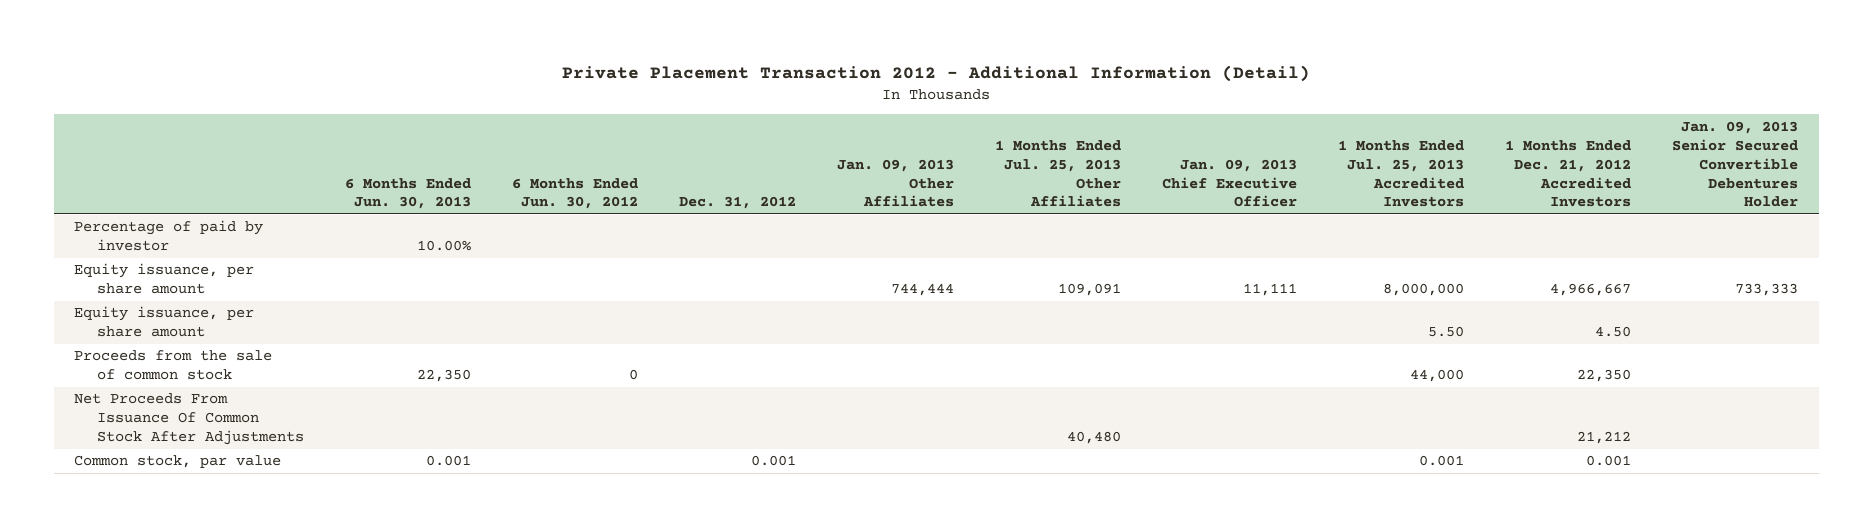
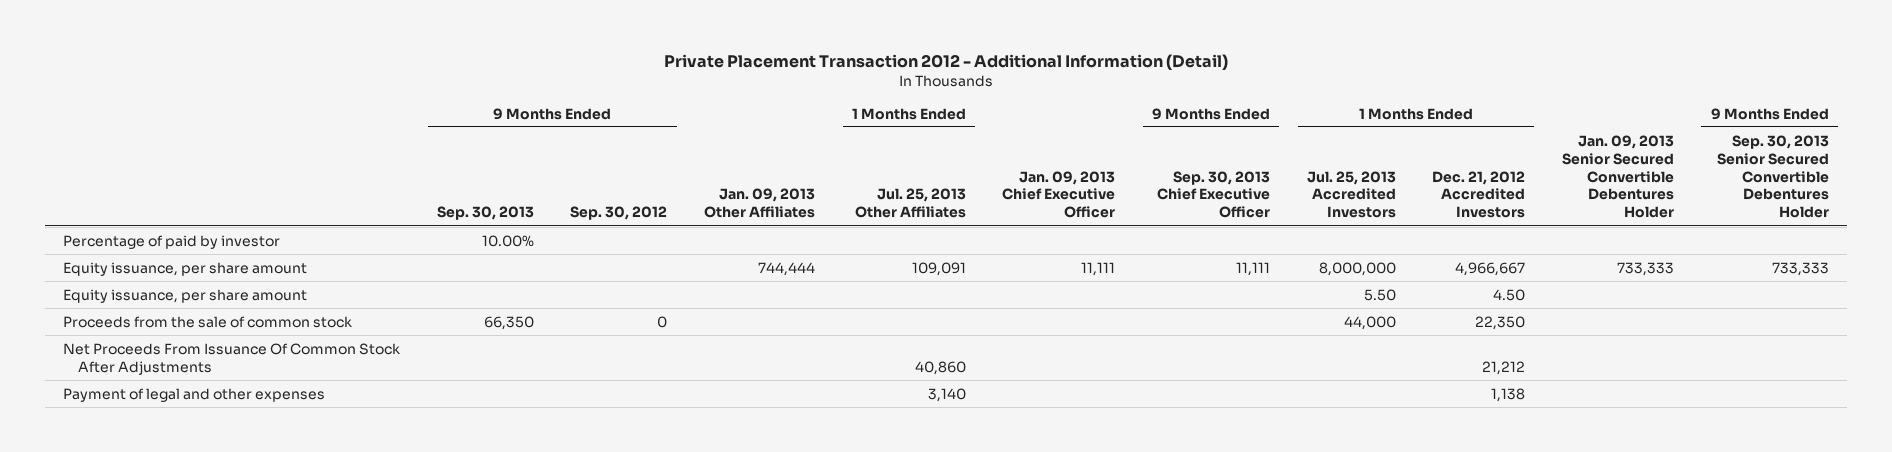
- | 6 Months Ended Jun. 30, 2013 | 6 Months Ended Jun. 30, 2012 | Dec. 31, 2012 | Jan. 09, 2013 Other Affiliates | 1 Months Ended Jul. 25, 2013 Other Affiliates | Jan. 09, 2013 Chief Executive Officer | 1 Months Ended Jul. 25, 2013 Accredited Investors | 1 Months Ended Dec. 21, 2012 Accredited Investors | Jan. 09, 2013 Senior Secured Convertible Debentures Holder
+ | 9 Months Ended Sep. 30, 2013 | 9 Months Ended Sep. 30, 2012 | Jan. 09, 2013 Other Affiliates | 1 Months Ended Jul. 25, 2013 Other Affiliates | Jan. 09, 2013 Chief Executive Officer | 9 Months Ended Sep. 30, 2013 Chief Executive Officer | 1 Months Ended Jul. 25, 2013 Accredited Investors | 1 Months Ended Dec. 21, 2012 Accredited Investors | Jan. 09, 2013 Senior Secured Convertible Debentures Holder | 9 Months Ended Sep. 30, 2013 Senior Secured Convertible Debentures Holder
- Net Proceeds From Issuance Of Common Stock After Adjustments | | | | | 40,480 | | | 21,212 |
- Common stock, par value | 0.001 | | 0.001 | | | | 0.001 | 0.001 |
+ Net Proceeds From Issuance Of Common Stock After Adjustments | | | | 40,860 | | | | 21,212 | |
+ Payment of legal and other expenses | | | | 3,140 | | | | 1,138 | |

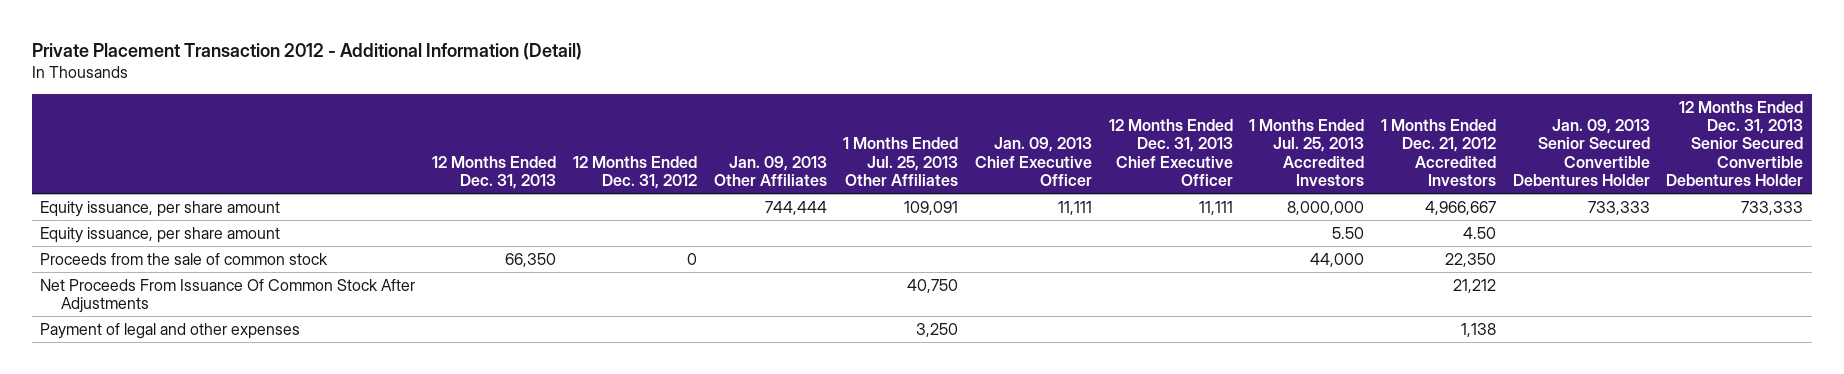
- | 9 Months Ended Sep. 30, 2013 | 9 Months Ended Sep. 30, 2012 | Jan. 09, 2013 Other Affiliates | 1 Months Ended Jul. 25, 2013 Other Affiliates | Jan. 09, 2013 Chief Executive Officer | 9 Months Ended Sep. 30, 2013 Chief Executive Officer | 1 Months Ended Jul. 25, 2013 Accredited Investors | 1 Months Ended Dec. 21, 2012 Accredited Investors | Jan. 09, 2013 Senior Secured Convertible Debentures Holder | 9 Months Ended Sep. 30, 2013 Senior Secured Convertible Debentures Holder
+ | 12 Months Ended Dec. 31, 2013 | 12 Months Ended Dec. 31, 2012 | Jan. 09, 2013 Other Affiliates | 1 Months Ended Jul. 25, 2013 Other Affiliates | Jan. 09, 2013 Chief Executive Officer | 12 Months Ended Dec. 31, 2013 Chief Executive Officer | 1 Months Ended Jul. 25, 2013 Accredited Investors | 1 Months Ended Dec. 21, 2012 Accredited Investors | Jan. 09, 2013 Senior Secured Convertible Debentures Holder | 12 Months Ended Dec. 31, 2013 Senior Secured Convertible Debentures Holder
- Percentage of paid by investor | 10.00% | | | | | | | | |
- Net Proceeds From Issuance Of Common Stock After Adjustments | | | | 40,860 | | | | 21,212 | |
- Payment of legal and other expenses | | | | 3,140 | | | | 1,138 | |
+ Net Proceeds From Issuance Of Common Stock After Adjustments | | | | 40,750 | | | | 21,212 | |
+ Payment of legal and other expenses | | | | 3,250 | | | | 1,138 | |

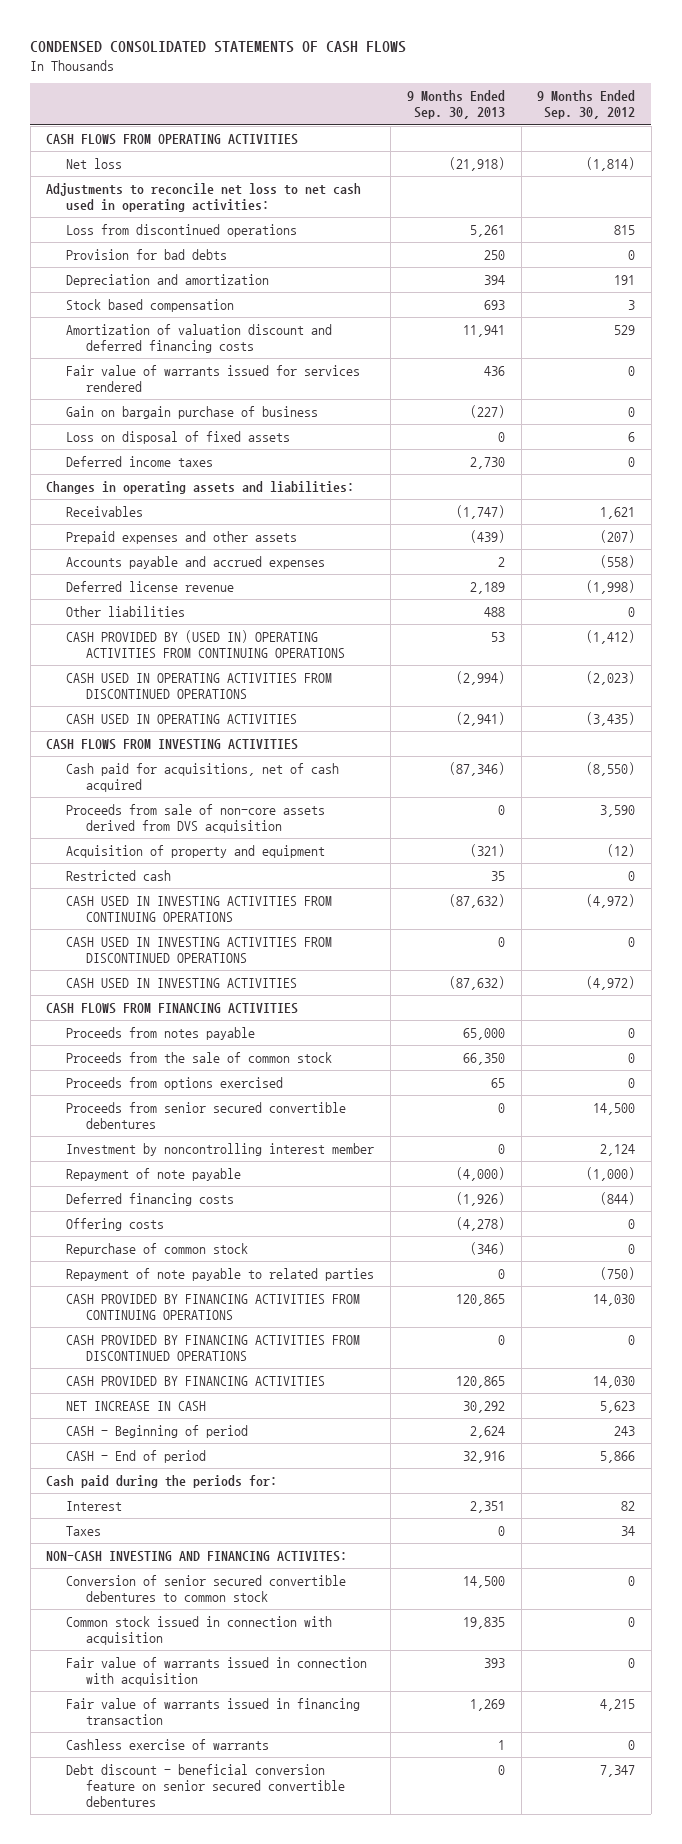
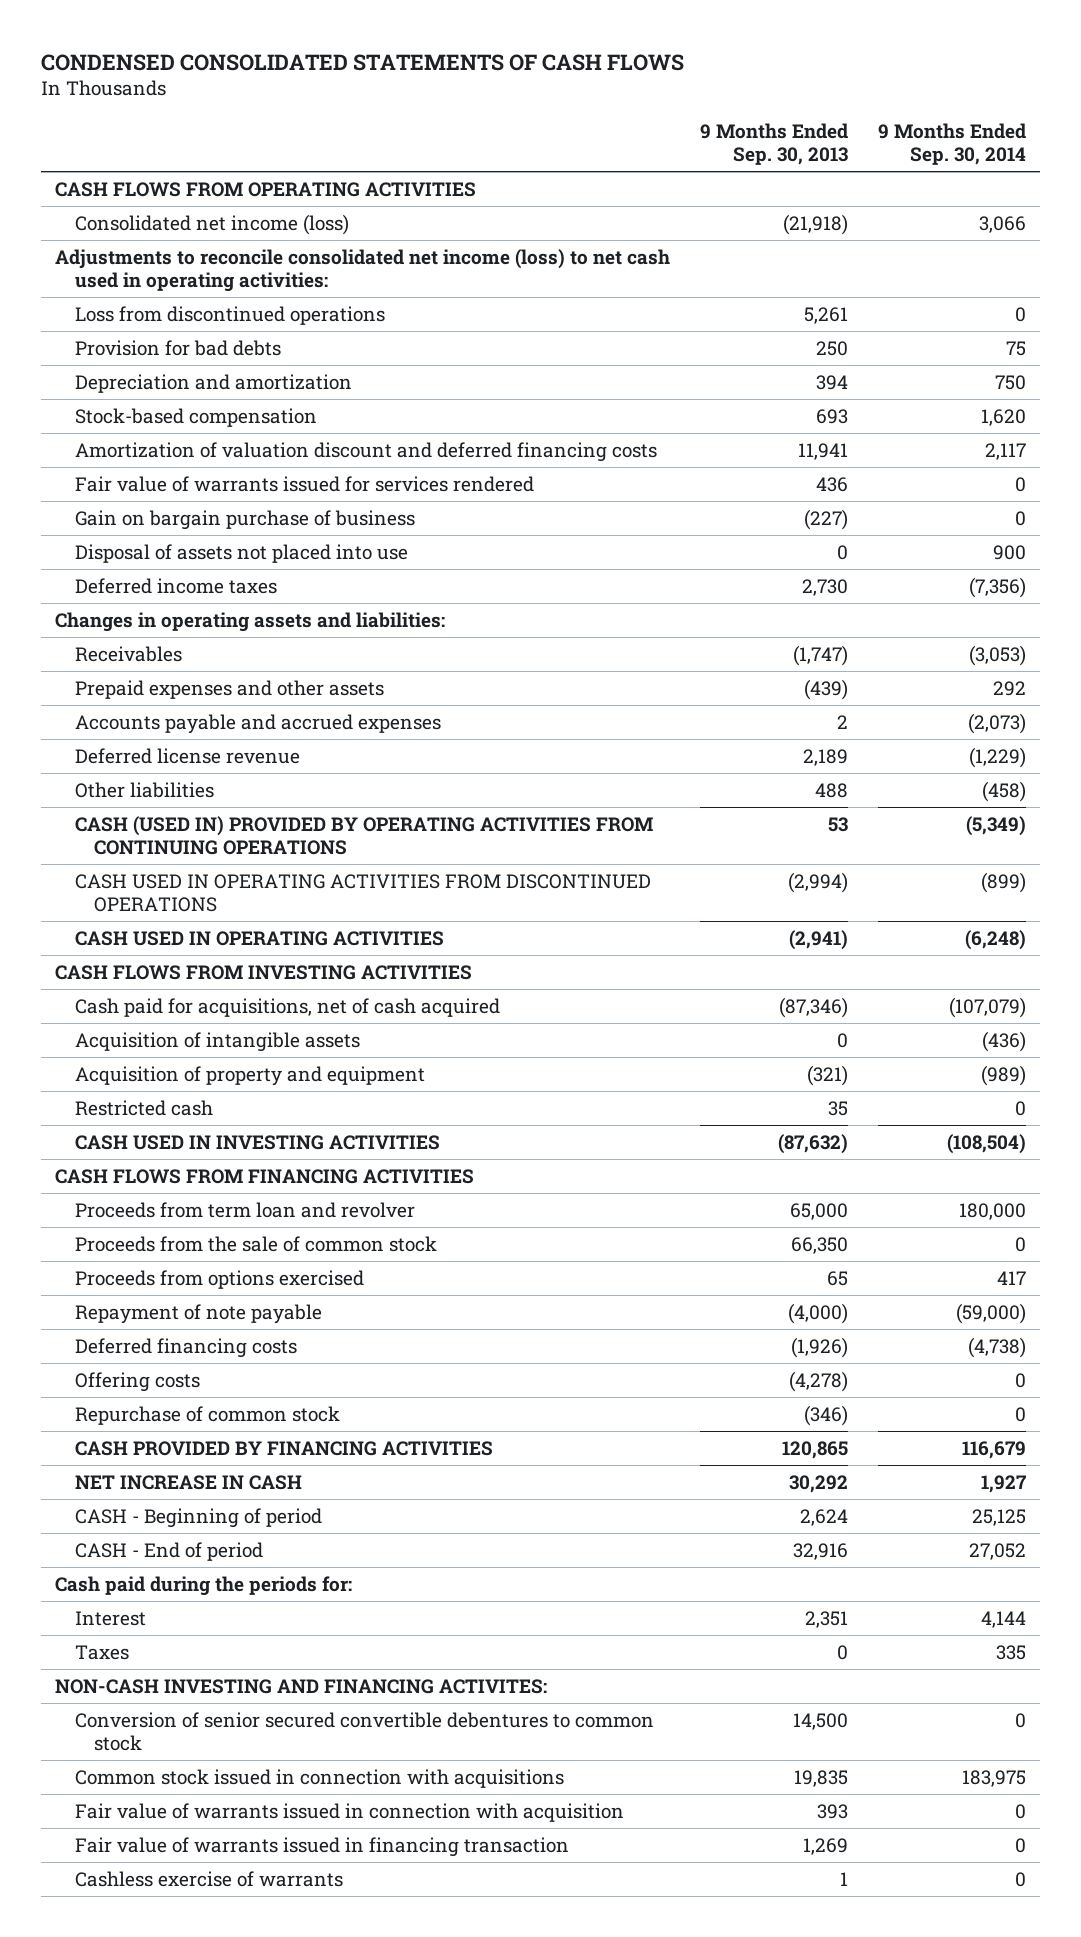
- | 9 Months Ended Sep. 30, 2013 | 9 Months Ended Sep. 30, 2012
+ | 9 Months Ended Sep. 30, 2013 | 9 Months Ended Sep. 30, 2014
- Net loss | (21,918) | (1,814)
- Adjustments to reconcile net loss to net cash used in operating activities:
+ Consolidated net income (loss) | (21,918) | 3,066
+ Adjustments to reconcile consolidated net income (loss) to net cash used in operating activities:
- Stock based compensation | 693 | 3
+ Stock-based compensation | 693 | 1,620
- Loss on disposal of fixed assets | 0 | 6
+ Disposal of assets not placed into use | 0 | 900
- CASH PROVIDED BY (USED IN) OPERATING ACTIVITIES FROM CONTINUING OPERATIONS | 53 | (1,412)
+ CASH (USED IN) PROVIDED BY OPERATING ACTIVITIES FROM CONTINUING OPERATIONS | 53 | (5,349)
- Proceeds from sale of non-core assets derived from DVS acquisition | 0 | 3,590
+ Acquisition of intangible assets | 0 | (436)
- CASH USED IN INVESTING ACTIVITIES FROM CONTINUING OPERATIONS | (87,632) | (4,972)
- CASH USED IN INVESTING ACTIVITIES FROM DISCONTINUED OPERATIONS | 0 | 0
- Proceeds from notes payable | 65,000 | 0
+ Proceeds from term loan and revolver | 65,000 | 180,000
- Proceeds from senior secured convertible debentures | 0 | 14,500
- Investment by noncontrolling interest member | 0 | 2,124
- Repayment of note payable to related parties | 0 | (750)
- CASH PROVIDED BY FINANCING ACTIVITIES FROM CONTINUING OPERATIONS | 120,865 | 14,030
- CASH PROVIDED BY FINANCING ACTIVITIES FROM DISCONTINUED OPERATIONS | 0 | 0
- Common stock issued in connection with acquisition | 19,835 | 0
+ Common stock issued in connection with acquisitions | 19,835 | 183,975
- Debt discount - beneficial conversion feature on senior secured convertible debentures | 0 | 7,347

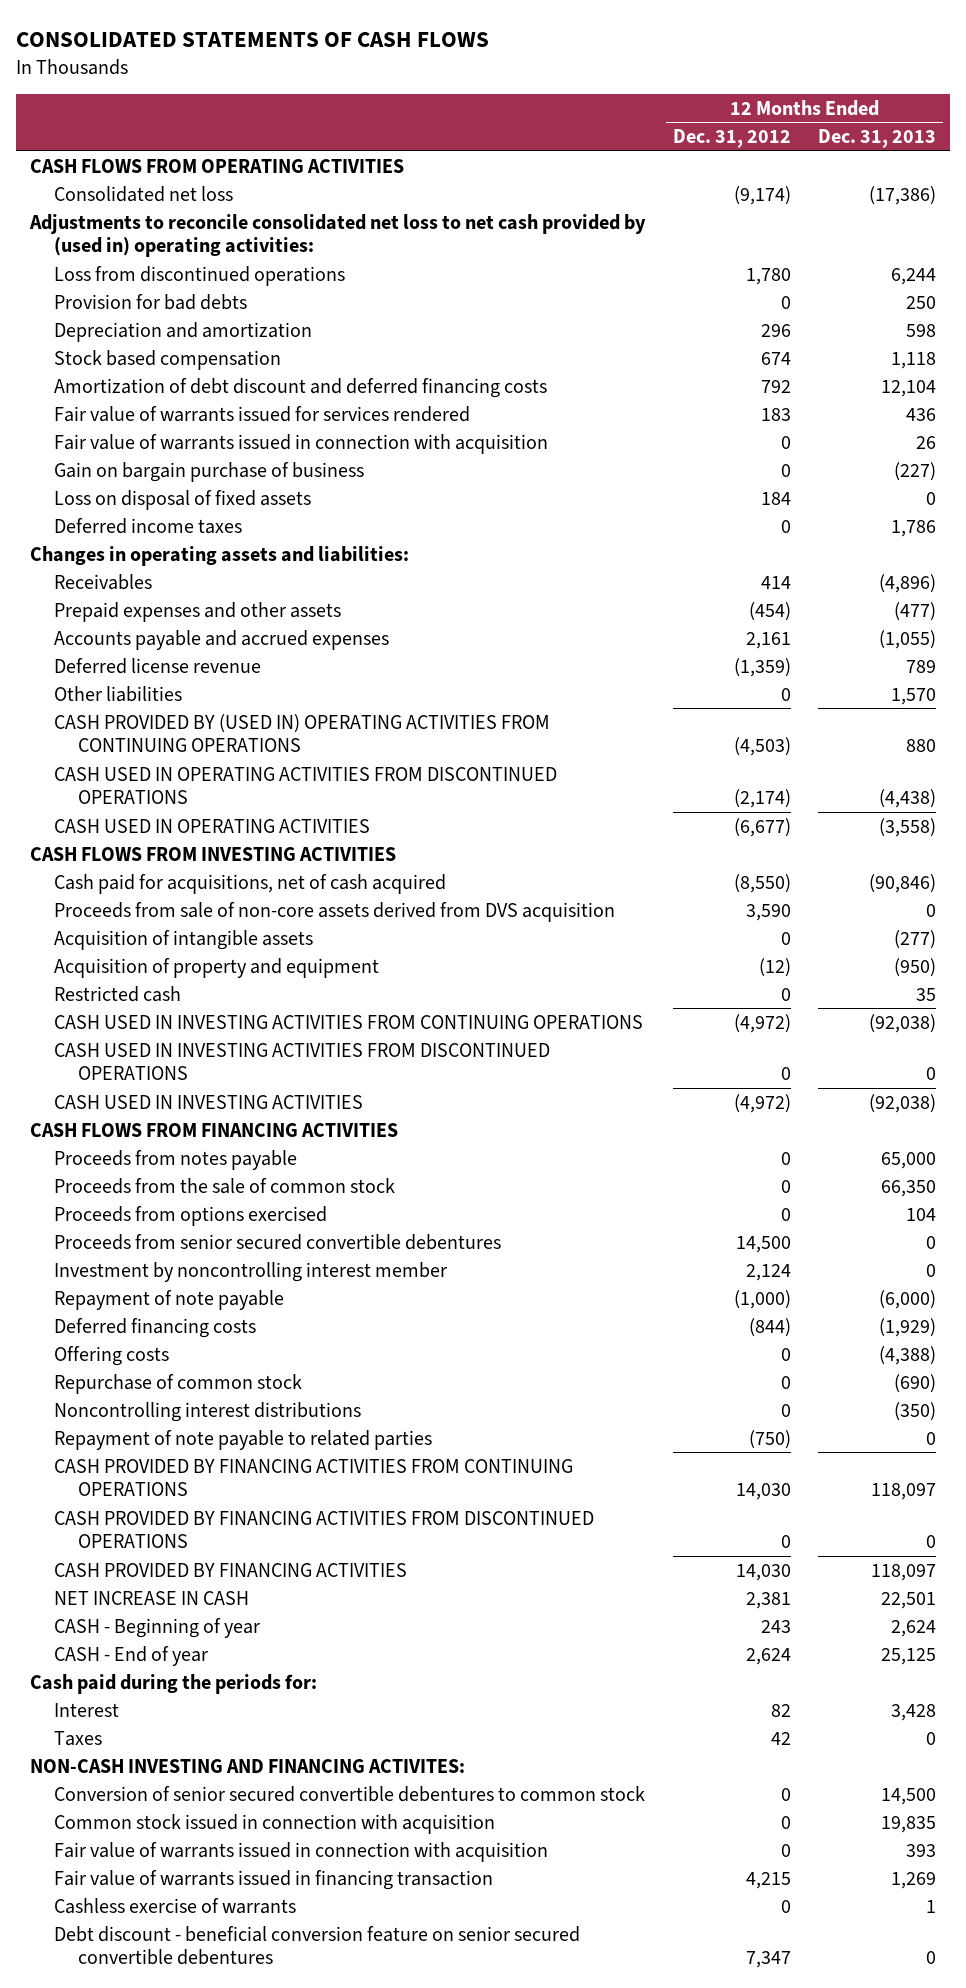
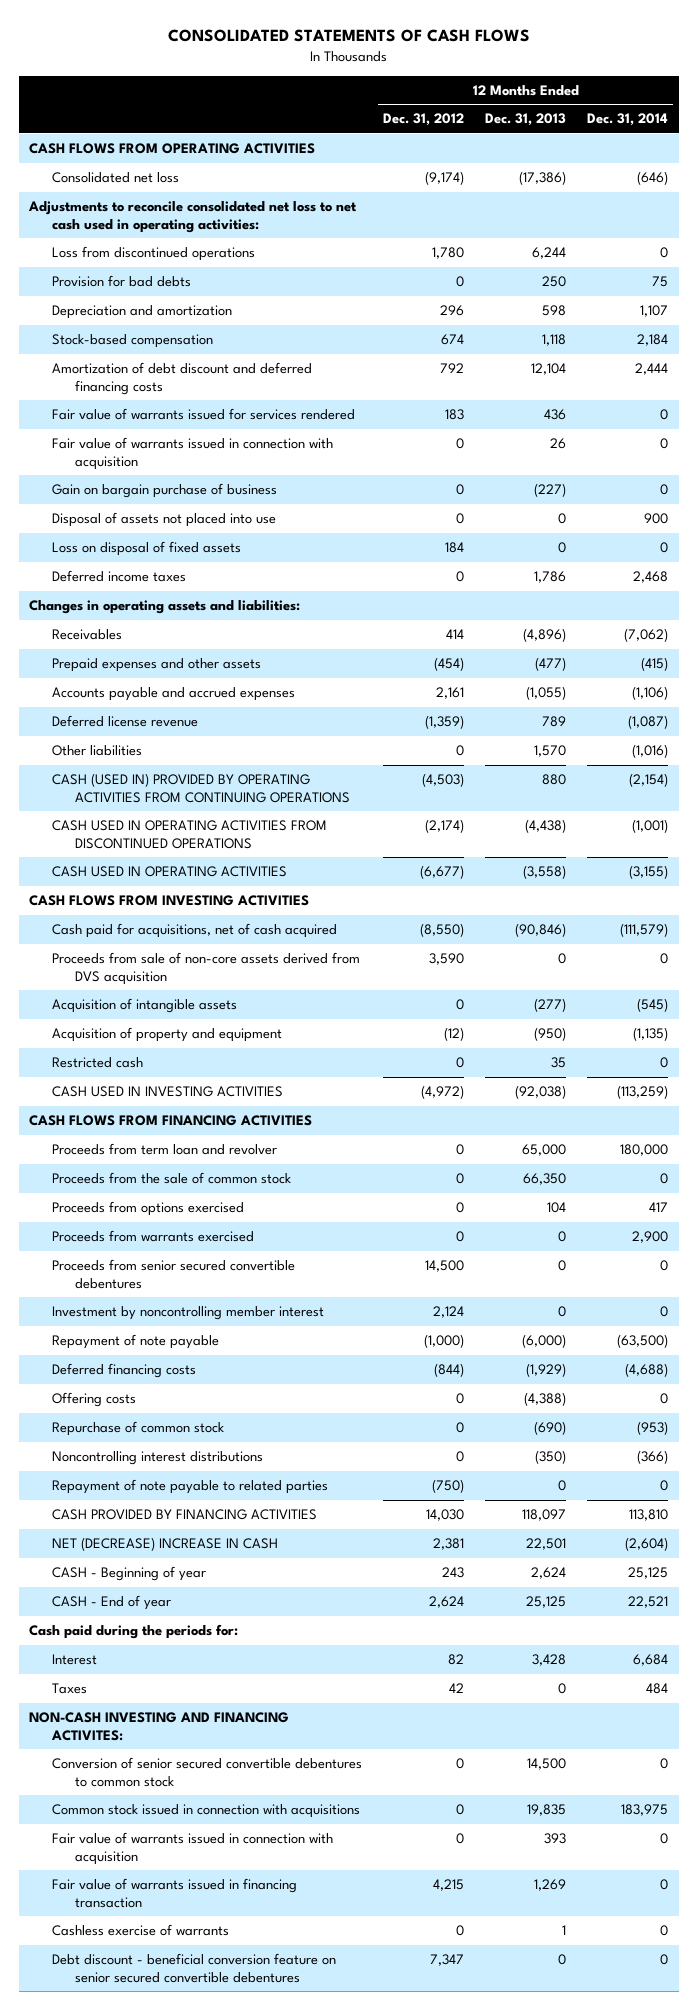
- | 12 Months Ended Dec. 31, 2012 | 12 Months Ended Dec. 31, 2013
+ | 12 Months Ended Dec. 31, 2012 | 12 Months Ended Dec. 31, 2013 | 12 Months Ended Dec. 31, 2014
- Adjustments to reconcile consolidated net loss to net cash provided by (used in) operating activities:
+ Adjustments to reconcile consolidated net loss to net cash used in operating activities:
- Stock based compensation | 674 | 1,118
+ Stock-based compensation | 674 | 1,118 | 2,184
+ Disposal of assets not placed into use | 0 | 0 | 900
- CASH PROVIDED BY (USED IN) OPERATING ACTIVITIES FROM CONTINUING OPERATIONS | (4,503) | 880
+ CASH (USED IN) PROVIDED BY OPERATING ACTIVITIES FROM CONTINUING OPERATIONS | (4,503) | 880 | (2,154)
- CASH USED IN INVESTING ACTIVITIES FROM CONTINUING OPERATIONS | (4,972) | (92,038)
- CASH USED IN INVESTING ACTIVITIES FROM DISCONTINUED OPERATIONS | 0 | 0
- Proceeds from notes payable | 0 | 65,000
+ Proceeds from term loan and revolver | 0 | 65,000 | 180,000
+ Proceeds from warrants exercised | 0 | 0 | 2,900
- Investment by noncontrolling interest member | 2,124 | 0
+ Investment by noncontrolling member interest | 2,124 | 0 | 0
- CASH PROVIDED BY FINANCING ACTIVITIES FROM CONTINUING OPERATIONS | 14,030 | 118,097
- CASH PROVIDED BY FINANCING ACTIVITIES FROM DISCONTINUED OPERATIONS | 0 | 0
- NET INCREASE IN CASH | 2,381 | 22,501
+ NET (DECREASE) INCREASE IN CASH | 2,381 | 22,501 | (2,604)
- Common stock issued in connection with acquisition | 0 | 19,835
+ Common stock issued in connection with acquisitions | 0 | 19,835 | 183,975

